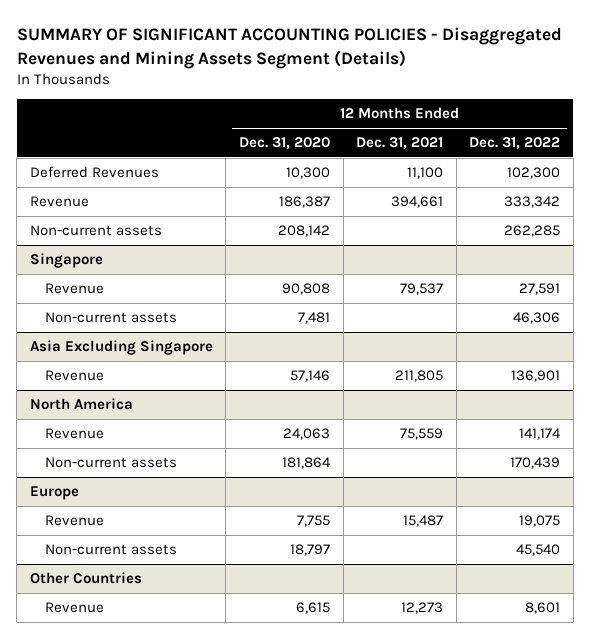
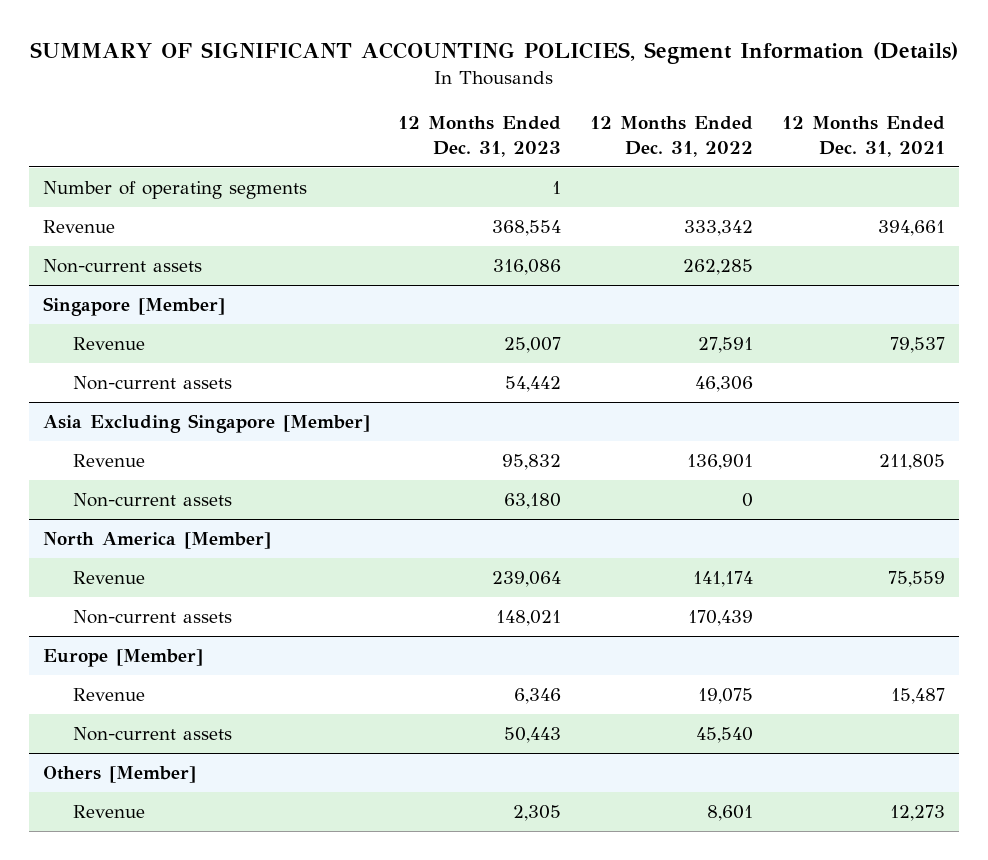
- SUMMARY OF SIGNIFICANT ACCOUNTING POLICIES - Disaggregated Revenues and Mining Assets Segment (Details)
+ SUMMARY OF SIGNIFICANT ACCOUNTING POLICIES, Segment Information (Details)
- | 12 Months Ended Dec. 31, 2020 | 12 Months Ended Dec. 31, 2021 | 12 Months Ended Dec. 31, 2022
+ | 12 Months Ended Dec. 31, 2023 | 12 Months Ended Dec. 31, 2022 | 12 Months Ended Dec. 31, 2021
- Deferred Revenues | 10,300 | 11,100 | 102,300
+ Number of operating segments | 1 | |
- Singapore
+ Singapore [Member]
- Asia Excluding Singapore
+ Asia Excluding Singapore [Member]
- North America
+ Non-current assets | 63,180 | 0 |
+ North America [Member]
- Europe
+ Europe [Member]
- Other Countries
+ Others [Member]

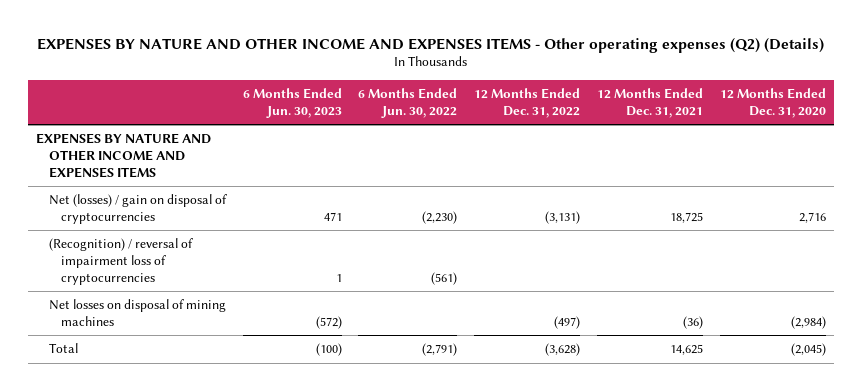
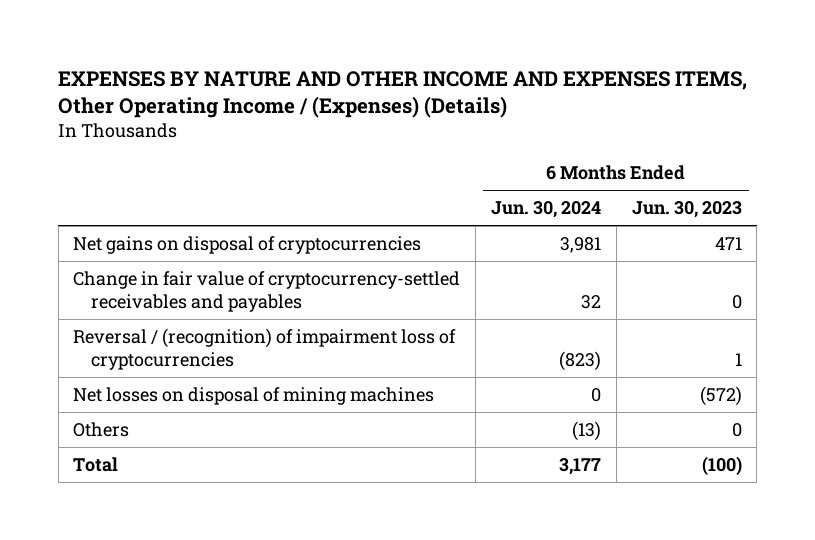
- EXPENSES BY NATURE AND OTHER INCOME AND EXPENSES ITEMS - Other operating expenses (Q2) (Details)
+ EXPENSES BY NATURE AND OTHER INCOME AND EXPENSES ITEMS, Other Operating Income / (Expenses) (Details)
- | 6 Months Ended Jun. 30, 2023 | 6 Months Ended Jun. 30, 2022 | 12 Months Ended Dec. 31, 2022 | 12 Months Ended Dec. 31, 2021 | 12 Months Ended Dec. 31, 2020
+ | 6 Months Ended Jun. 30, 2024 | 6 Months Ended Jun. 30, 2023
- EXPENSES BY NATURE AND OTHER INCOME AND EXPENSES ITEMS
- Net (losses) / gain on disposal of cryptocurrencies | 471 | (2,230) | (3,131) | 18,725 | 2,716
- (Recognition) / reversal of impairment loss of cryptocurrencies | 1 | (561) | | |
+ Net gains on disposal of cryptocurrencies | 3,981 | 471
+ Change in fair value of cryptocurrency-settled receivables and payables | 32 | 0
+ Reversal / (recognition) of impairment loss of cryptocurrencies | (823) | 1
+ Others | (13) | 0

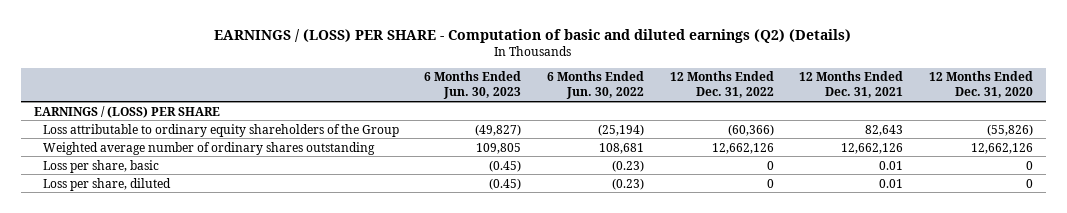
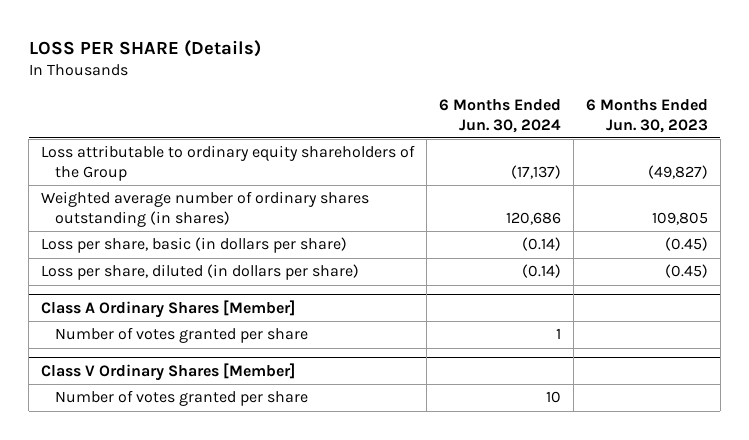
- EARNINGS / (LOSS) PER SHARE - Computation of basic and diluted earnings (Q2) (Details)
+ LOSS PER SHARE (Details)
- | 6 Months Ended Jun. 30, 2023 | 6 Months Ended Jun. 30, 2022 | 12 Months Ended Dec. 31, 2022 | 12 Months Ended Dec. 31, 2021 | 12 Months Ended Dec. 31, 2020
+ | 6 Months Ended Jun. 30, 2024 | 6 Months Ended Jun. 30, 2023
- EARNINGS / (LOSS) PER SHARE
- Weighted average number of ordinary shares outstanding | 109,805 | 108,681 | 12,662,126 | 12,662,126 | 12,662,126
- Loss per share, basic | (0.45) | (0.23) | 0 | 0.01 | 0
- Loss per share, diluted | (0.45) | (0.23) | 0 | 0.01 | 0
+ Weighted average number of ordinary shares outstanding (in shares) | 120,686 | 109,805
+ Loss per share, basic (in dollars per share) | (0.14) | (0.45)
+ Loss per share, diluted (in dollars per share) | (0.14) | (0.45)
+ Class A Ordinary Shares [Member]
+ Number of votes granted per share | 1 |
+ Class V Ordinary Shares [Member]
+ Number of votes granted per share | 10 |

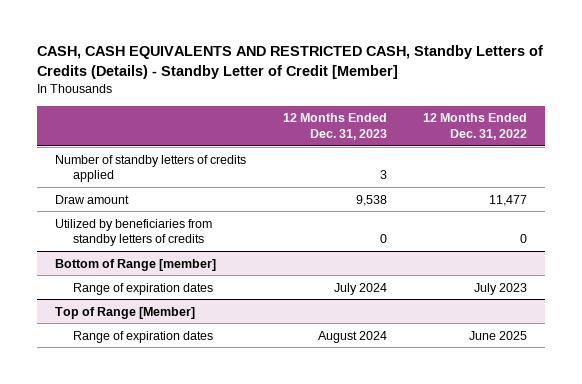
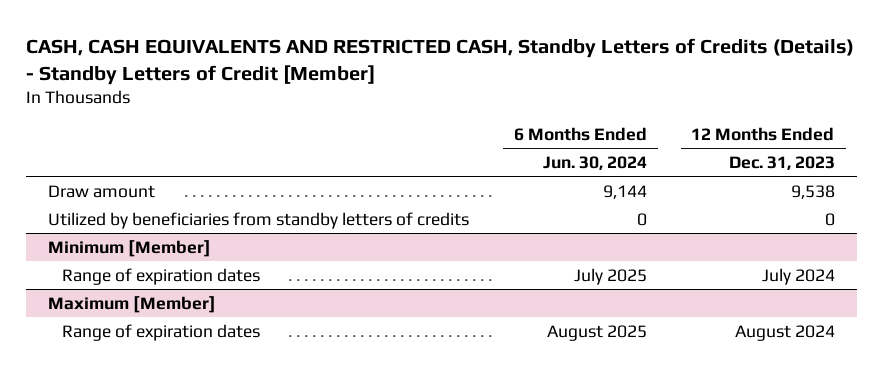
- CASH, CASH EQUIVALENTS AND RESTRICTED CASH, Standby Letters of Credits (Details) - Standby Letter of Credit [Member]
+ CASH, CASH EQUIVALENTS AND RESTRICTED CASH, Standby Letters of Credits (Details) - Standby Letters of Credit [Member]
- | 12 Months Ended Dec. 31, 2023 | 12 Months Ended Dec. 31, 2022
+ | 6 Months Ended Jun. 30, 2024 | 12 Months Ended Dec. 31, 2023
- Number of standby letters of credits applied | 3 |
- Bottom of Range [member]
+ Minimum [Member]
- Top of Range [Member]
+ Maximum [Member]

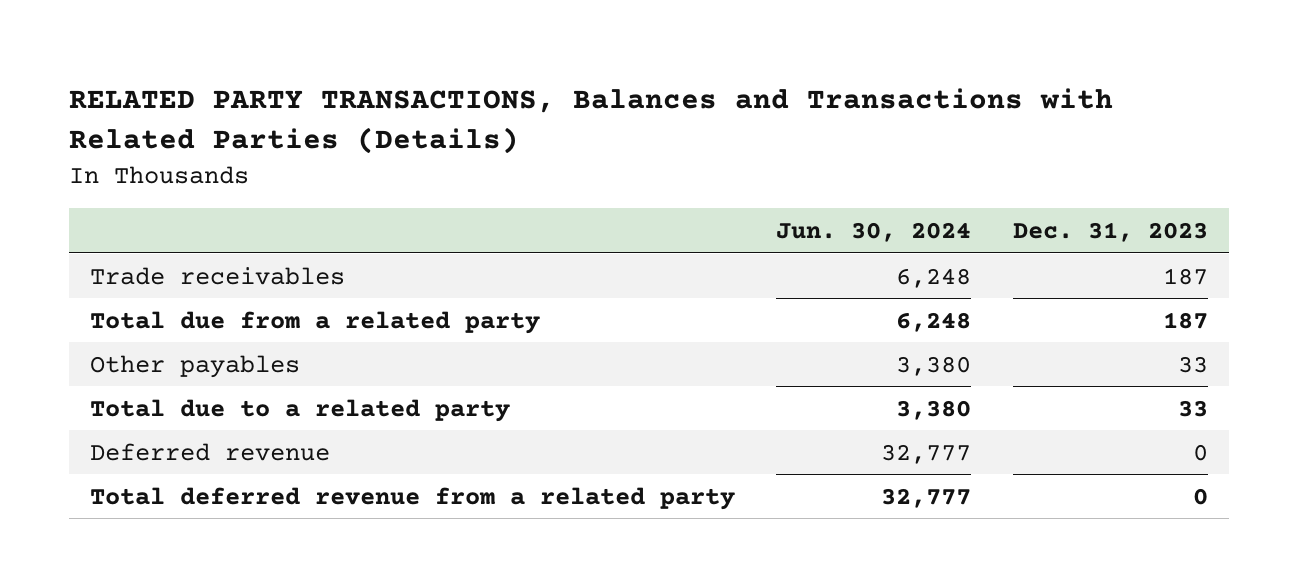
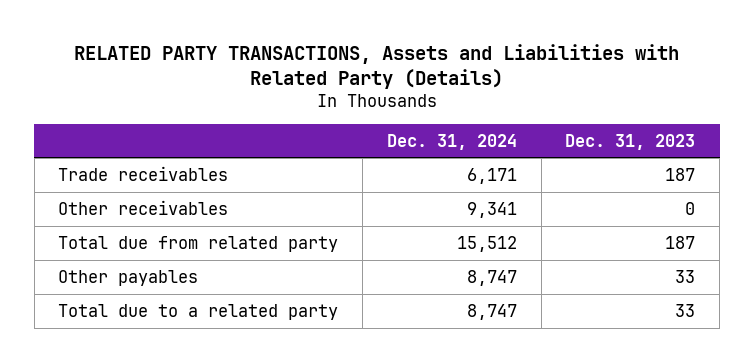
- RELATED PARTY TRANSACTIONS, Balances and Transactions with Related Parties (Details)
+ RELATED PARTY TRANSACTIONS, Assets and Liabilities with Related Party (Details)
- | Jun. 30, 2024 | Dec. 31, 2023
+ | Dec. 31, 2024 | Dec. 31, 2023
- Total due from a related party | 6,248 | 187
+ Other receivables | 9,341 | 0
+ Total due from related party | 15,512 | 187
- Deferred revenue | 32,777 | 0
- Total deferred revenue from a related party | 32,777 | 0

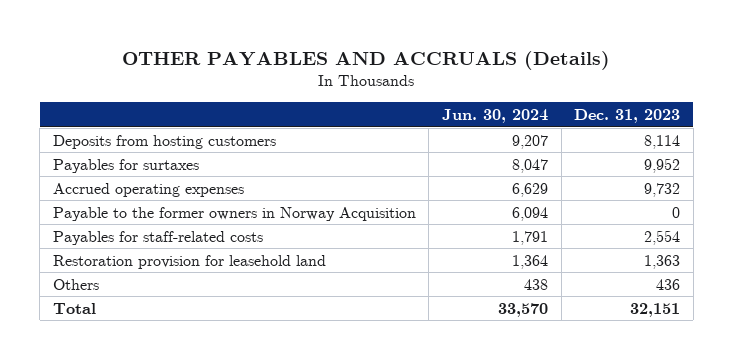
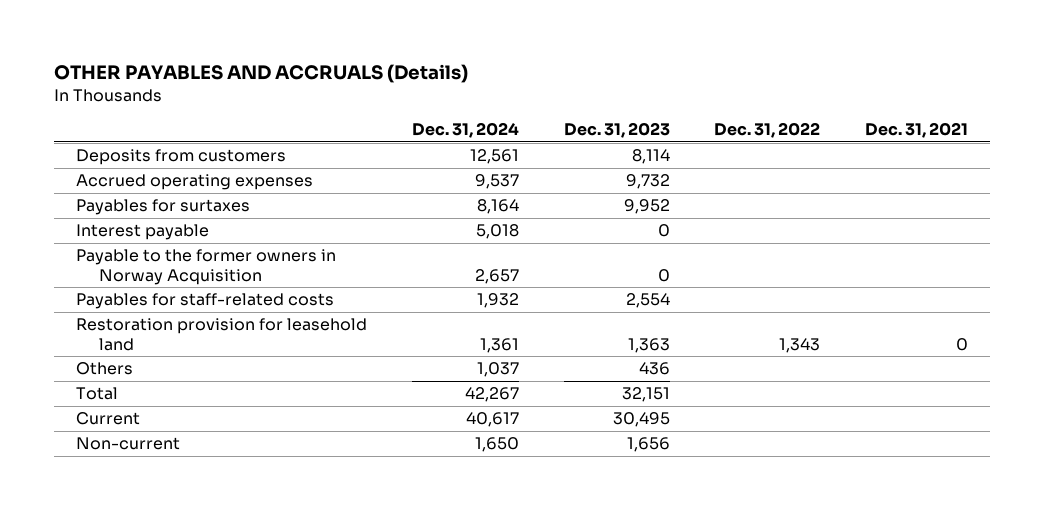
- | Jun. 30, 2024 | Dec. 31, 2023
+ | Dec. 31, 2024 | Dec. 31, 2023 | Dec. 31, 2022 | Dec. 31, 2021
- Deposits from hosting customers | 9,207 | 8,114
+ Deposits from customers | 12,561 | 8,114 | |
moved down: Payables for surtaxes | 8,164 | 9,952 | |
+ Interest payable | 5,018 | 0 | |
+ Current | 40,617 | 30,495 | |
+ Non-current | 1,650 | 1,656 | |

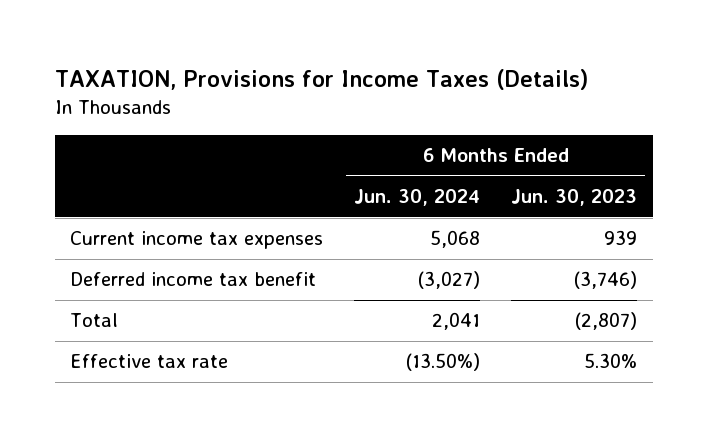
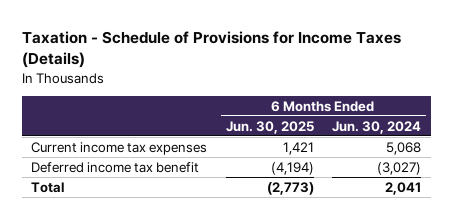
- TAXATION, Provisions for Income Taxes (Details)
+ Taxation - Schedule of Provisions for Income Taxes (Details)
- | 6 Months Ended Jun. 30, 2024 | 6 Months Ended Jun. 30, 2023
+ | 6 Months Ended Jun. 30, 2025 | 6 Months Ended Jun. 30, 2024
- Effective tax rate | (13.50%) | 5.30%

